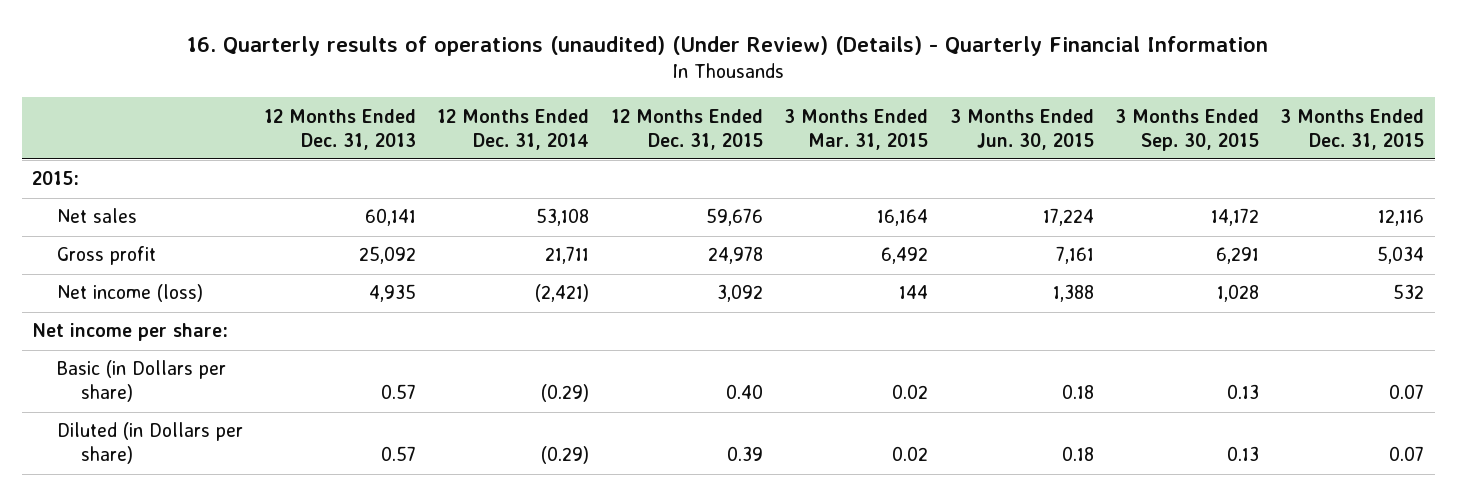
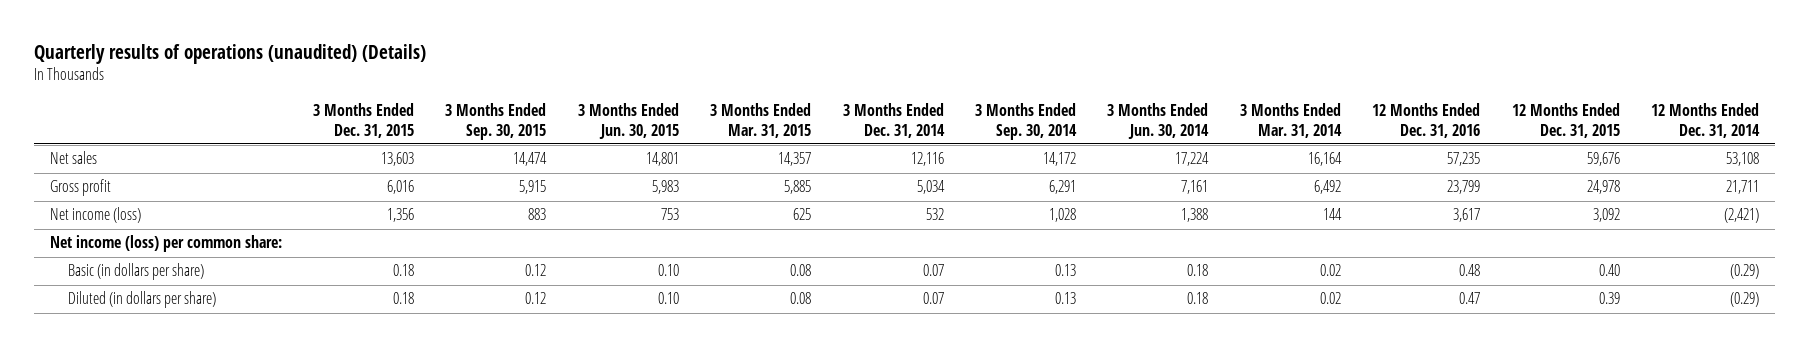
- 16. Quarterly results of operations (unaudited) (Under Review) (Details) - Quarterly Financial Information
+ Quarterly results of operations (unaudited) (Details)
- | 12 Months Ended Dec. 31, 2013 | 12 Months Ended Dec. 31, 2014 | 12 Months Ended Dec. 31, 2015 | 3 Months Ended Mar. 31, 2015 | 3 Months Ended Jun. 30, 2015 | 3 Months Ended Sep. 30, 2015 | 3 Months Ended Dec. 31, 2015
+ | 3 Months Ended Dec. 31, 2015 | 3 Months Ended Sep. 30, 2015 | 3 Months Ended Jun. 30, 2015 | 3 Months Ended Mar. 31, 2015 | 3 Months Ended Dec. 31, 2014 | 3 Months Ended Sep. 30, 2014 | 3 Months Ended Jun. 30, 2014 | 3 Months Ended Mar. 31, 2014 | 12 Months Ended Dec. 31, 2016 | 12 Months Ended Dec. 31, 2015 | 12 Months Ended Dec. 31, 2014
- 2015:
- Net sales | 60,141 | 53,108 | 59,676 | 16,164 | 17,224 | 14,172 | 12,116
- Gross profit | 25,092 | 21,711 | 24,978 | 6,492 | 7,161 | 6,291 | 5,034
- Net income (loss) | 4,935 | (2,421) | 3,092 | 144 | 1,388 | 1,028 | 532
- Net income per share:
- Basic (in Dollars per share) | 0.57 | (0.29) | 0.40 | 0.02 | 0.18 | 0.13 | 0.07
- Diluted (in Dollars per share) | 0.57 | (0.29) | 0.39 | 0.02 | 0.18 | 0.13 | 0.07
+ Net sales | 13,603 | 14,474 | 14,801 | 14,357 | 12,116 | 14,172 | 17,224 | 16,164 | 57,235 | 59,676 | 53,108
+ Gross profit | 6,016 | 5,915 | 5,983 | 5,885 | 5,034 | 6,291 | 7,161 | 6,492 | 23,799 | 24,978 | 21,711
+ Net income (loss) | 1,356 | 883 | 753 | 625 | 532 | 1,028 | 1,388 | 144 | 3,617 | 3,092 | (2,421)
+ Net income (loss) per common share:
+ Basic (in dollars per share) | 0.18 | 0.12 | 0.10 | 0.08 | 0.07 | 0.13 | 0.18 | 0.02 | 0.48 | 0.40 | (0.29)
+ Diluted (in dollars per share) | 0.18 | 0.12 | 0.10 | 0.08 | 0.07 | 0.13 | 0.18 | 0.02 | 0.47 | 0.39 | (0.29)

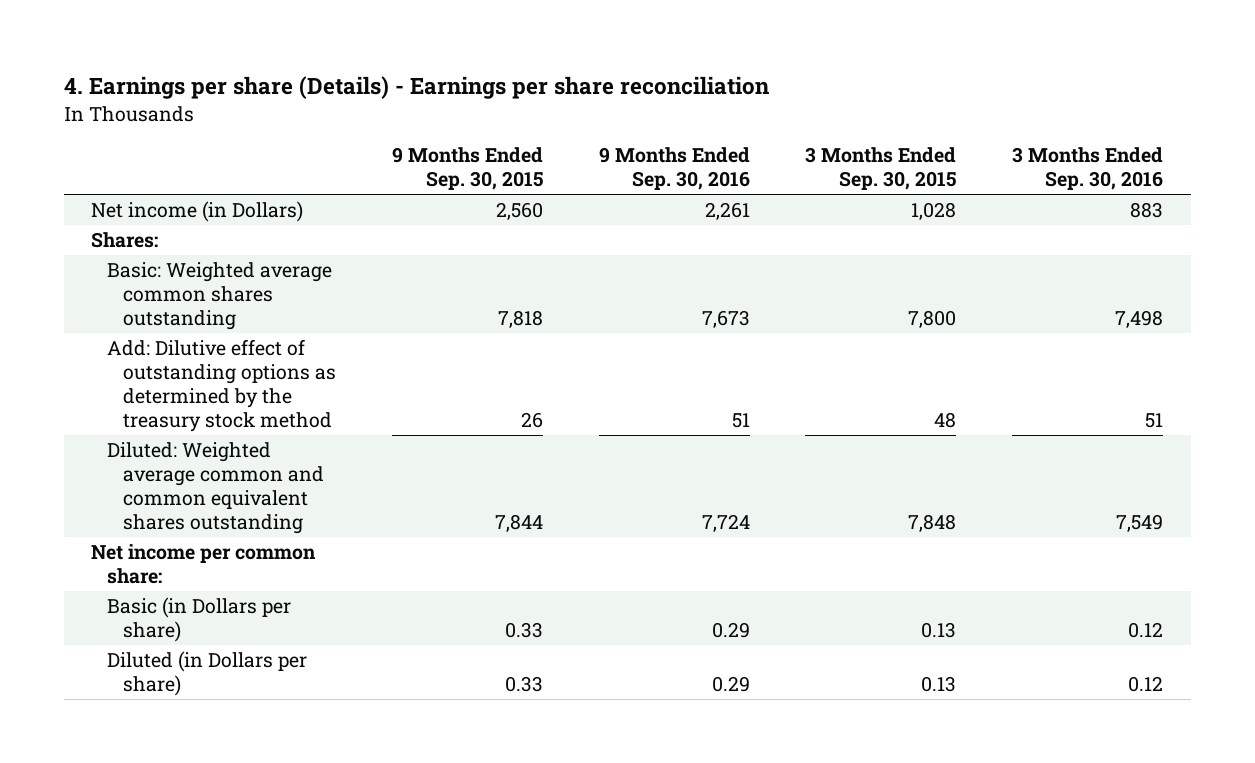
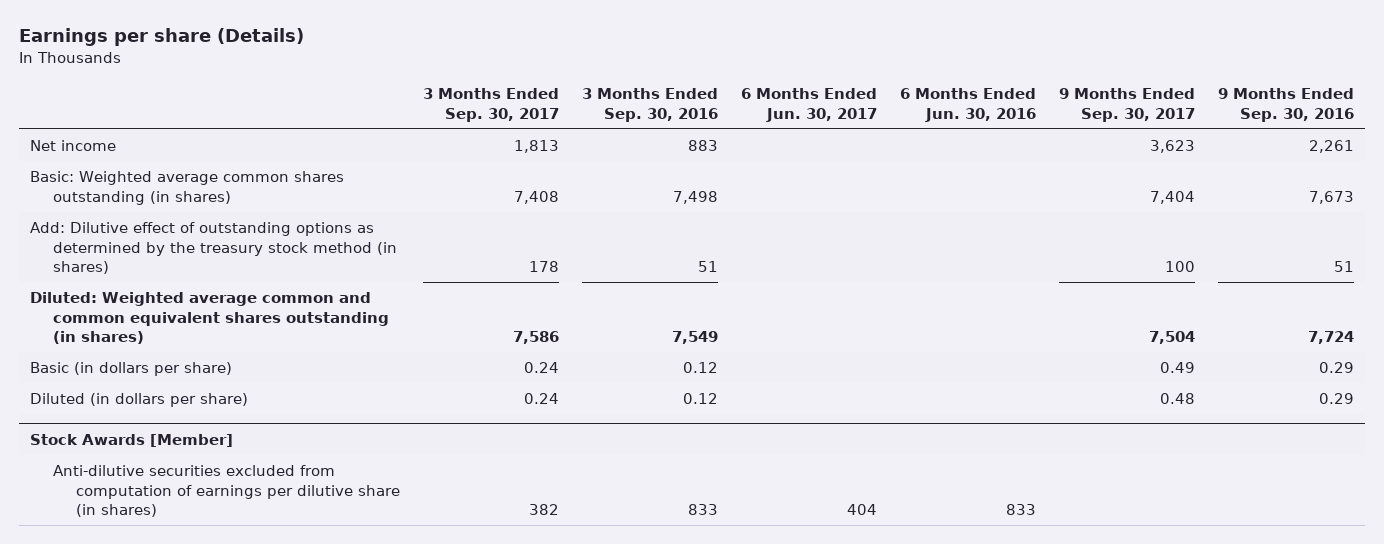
- 4. Earnings per share (Details) - Earnings per share reconciliation
+ Earnings per share (Details)
- | 9 Months Ended Sep. 30, 2015 | 9 Months Ended Sep. 30, 2016 | 3 Months Ended Sep. 30, 2015 | 3 Months Ended Sep. 30, 2016
+ | 3 Months Ended Sep. 30, 2017 | 3 Months Ended Sep. 30, 2016 | 6 Months Ended Jun. 30, 2017 | 6 Months Ended Jun. 30, 2016 | 9 Months Ended Sep. 30, 2017 | 9 Months Ended Sep. 30, 2016
- Net income (in Dollars) | 2,560 | 2,261 | 1,028 | 883
- Shares:
- Basic: Weighted average common shares outstanding | 7,818 | 7,673 | 7,800 | 7,498
- Add: Dilutive effect of outstanding options as determined by the treasury stock method | 26 | 51 | 48 | 51
- Diluted: Weighted average common and common equivalent shares outstanding | 7,844 | 7,724 | 7,848 | 7,549
- Net income per common share:
- Basic (in Dollars per share) | 0.33 | 0.29 | 0.13 | 0.12
- Diluted (in Dollars per share) | 0.33 | 0.29 | 0.13 | 0.12
+ Net income | 1,813 | 883 | | | 3,623 | 2,261
+ Basic: Weighted average common shares outstanding (in shares) | 7,408 | 7,498 | | | 7,404 | 7,673
+ Add: Dilutive effect of outstanding options as determined by the treasury stock method (in shares) | 178 | 51 | | | 100 | 51
+ Diluted: Weighted average common and common equivalent shares outstanding (in shares) | 7,586 | 7,549 | | | 7,504 | 7,724
+ Basic (in dollars per share) | 0.24 | 0.12 | | | 0.49 | 0.29
+ Diluted (in dollars per share) | 0.24 | 0.12 | | | 0.48 | 0.29
+ Stock Awards [Member]
+ Anti-dilutive securities excluded from computation of earnings per dilutive share (in shares) | 382 | 833 | 404 | 833 | |

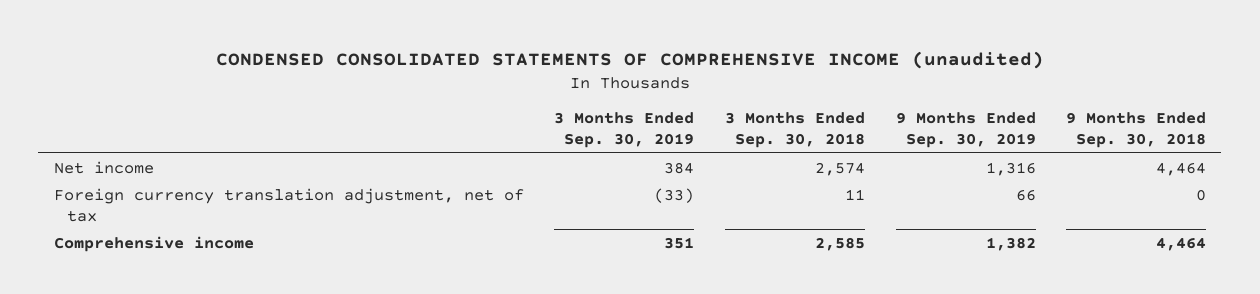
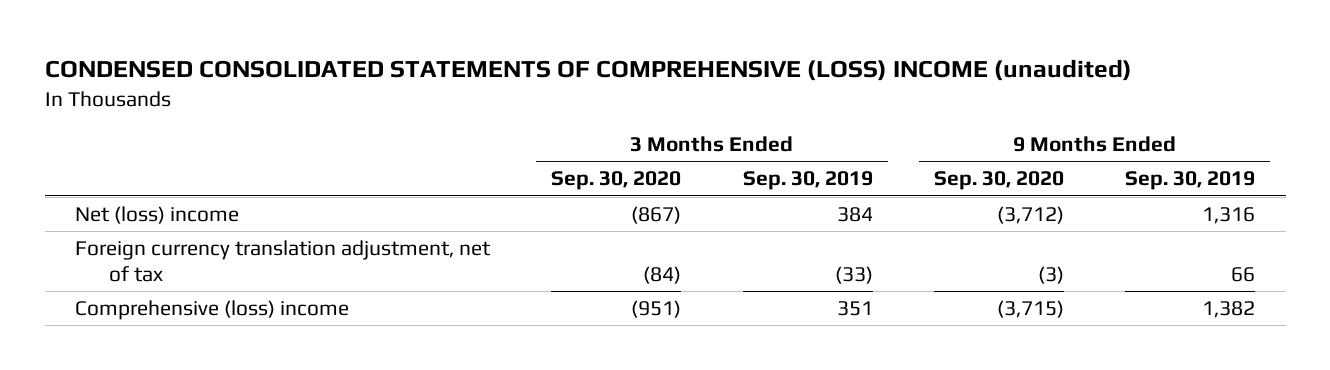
- CONDENSED CONSOLIDATED STATEMENTS OF COMPREHENSIVE INCOME (unaudited)
+ CONDENSED CONSOLIDATED STATEMENTS OF COMPREHENSIVE (LOSS) INCOME (unaudited)
- | 3 Months Ended Sep. 30, 2019 | 3 Months Ended Sep. 30, 2018 | 9 Months Ended Sep. 30, 2019 | 9 Months Ended Sep. 30, 2018
+ | 3 Months Ended Sep. 30, 2020 | 3 Months Ended Sep. 30, 2019 | 9 Months Ended Sep. 30, 2020 | 9 Months Ended Sep. 30, 2019
- Net income | 384 | 2,574 | 1,316 | 4,464
+ Net (loss) income | (867) | 384 | (3,712) | 1,316
- Comprehensive income | 351 | 2,585 | 1,382 | 4,464
+ Comprehensive (loss) income | (951) | 351 | (3,715) | 1,382

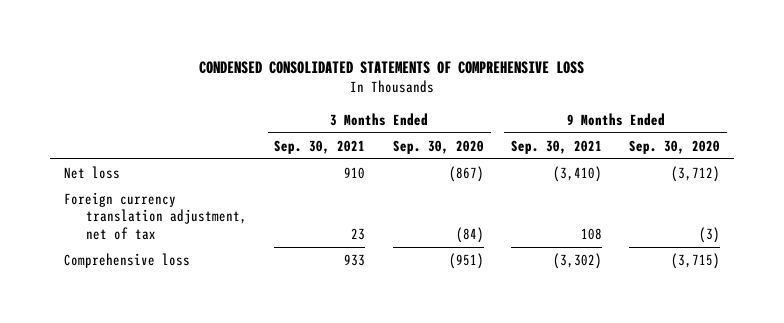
- CONDENSED CONSOLIDATED STATEMENTS OF COMPREHENSIVE (LOSS) INCOME (unaudited)
+ CONDENSED CONSOLIDATED STATEMENTS OF COMPREHENSIVE LOSS
- | 3 Months Ended Sep. 30, 2020 | 3 Months Ended Sep. 30, 2019 | 9 Months Ended Sep. 30, 2020 | 9 Months Ended Sep. 30, 2019
+ | 3 Months Ended Sep. 30, 2021 | 3 Months Ended Sep. 30, 2020 | 9 Months Ended Sep. 30, 2021 | 9 Months Ended Sep. 30, 2020
- Net (loss) income | (867) | 384 | (3,712) | 1,316
+ Net loss | 910 | (867) | (3,410) | (3,712)
- Comprehensive (loss) income | (951) | 351 | (3,715) | 1,382
+ Comprehensive loss | 933 | (951) | (3,302) | (3,715)

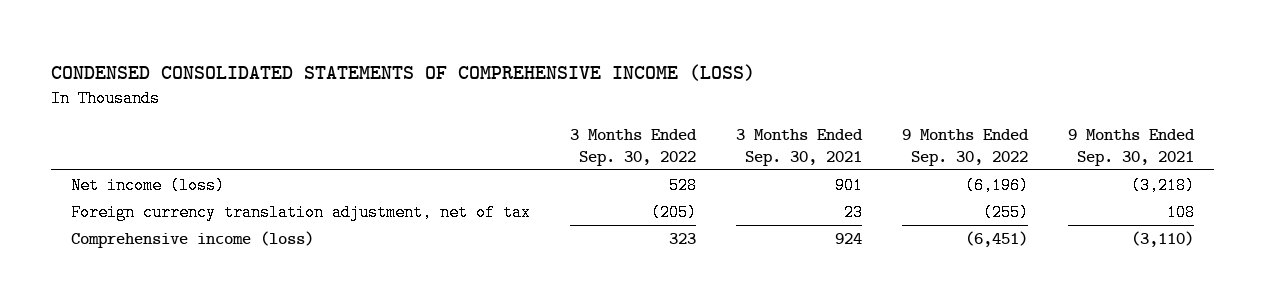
- CONDENSED CONSOLIDATED STATEMENTS OF COMPREHENSIVE LOSS
+ CONDENSED CONSOLIDATED STATEMENTS OF COMPREHENSIVE INCOME (LOSS)
- | 3 Months Ended Sep. 30, 2021 | 3 Months Ended Sep. 30, 2020 | 9 Months Ended Sep. 30, 2021 | 9 Months Ended Sep. 30, 2020
+ | 3 Months Ended Sep. 30, 2022 | 3 Months Ended Sep. 30, 2021 | 9 Months Ended Sep. 30, 2022 | 9 Months Ended Sep. 30, 2021
- Net loss | 910 | (867) | (3,410) | (3,712)
+ Net income (loss) | 528 | 901 | (6,196) | (3,218)
- Comprehensive loss | 933 | (951) | (3,302) | (3,715)
+ Comprehensive income (loss) | 323 | 924 | (6,451) | (3,110)

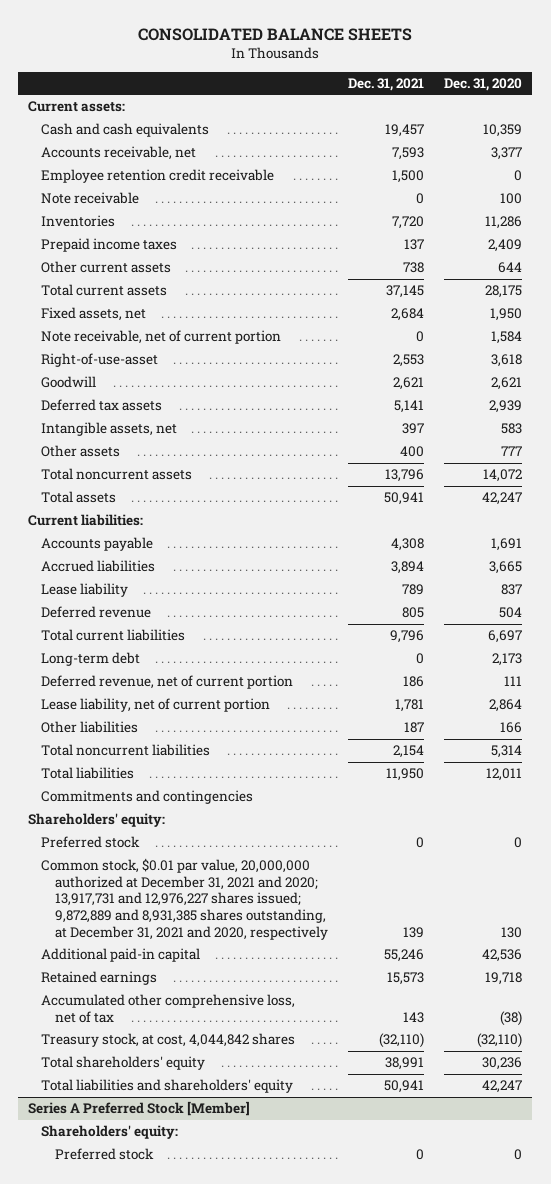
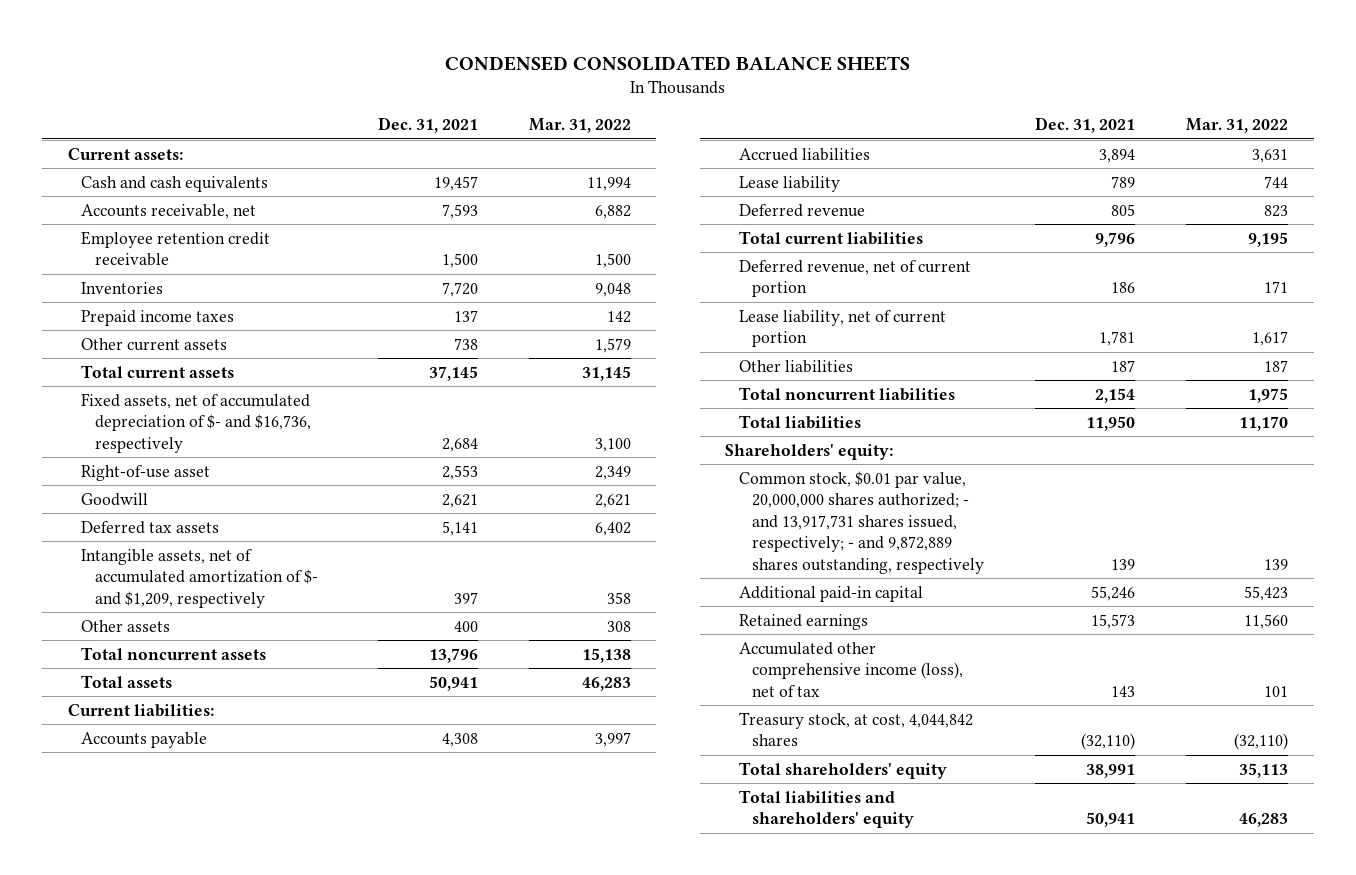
- CONSOLIDATED BALANCE SHEETS
+ CONDENSED CONSOLIDATED BALANCE SHEETS
- | Dec. 31, 2021 | Dec. 31, 2020
+ | Dec. 31, 2021 | Mar. 31, 2022
- Note receivable | 0 | 100
- Fixed assets, net | 2,684 | 1,950
- Note receivable, net of current portion | 0 | 1,584
- Right-of-use-asset | 2,553 | 3,618
+ Fixed assets, net of accumulated depreciation of $- and $16,736, respectively | 2,684 | 3,100
+ Right-of-use asset | 2,553 | 2,349
- Intangible assets, net | 397 | 583
+ Intangible assets, net of accumulated amortization of $- and $1,209, respectively | 397 | 358
- Long-term debt | 0 | 2,173
- Commitments and contingencies
- Preferred stock | 0 | 0
- Common stock, $0.01 par value, 20,000,000 authorized at December 31, 2021 and 2020; 13,917,731 and 12,976,227 shares issued; 9,872,889 and 8,931,385 shares outstanding, at December 31, 2021 and 2020, respectively | 139 | 130
+ Common stock, $0.01 par value, 20,000,000 shares authorized; - and 13,917,731 shares issued, respectively; - and 9,872,889 shares outstanding, respectively | 139 | 139
- Accumulated other comprehensive loss, net of tax | 143 | (38)
+ Accumulated other comprehensive income (loss), net of tax | 143 | 101
- Series A Preferred Stock [Member]
- Shareholders' equity:
- Preferred stock | 0 | 0

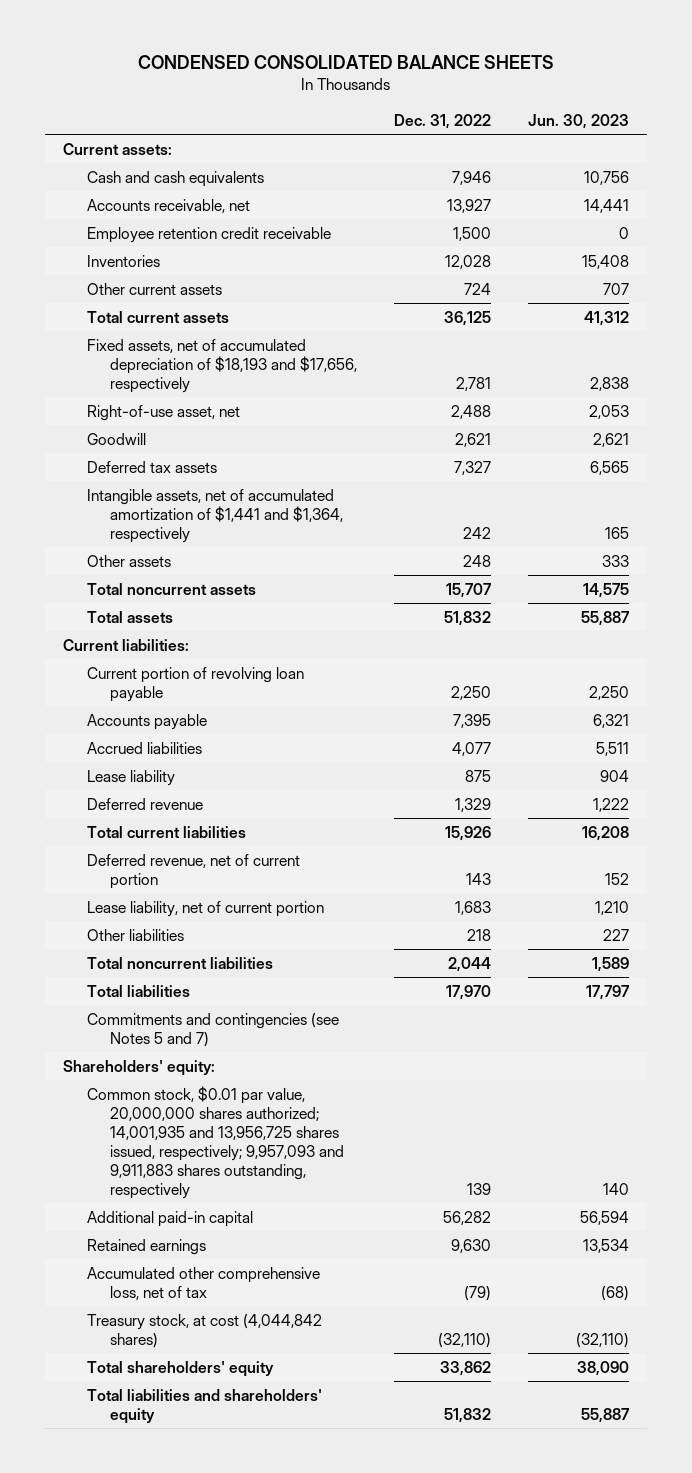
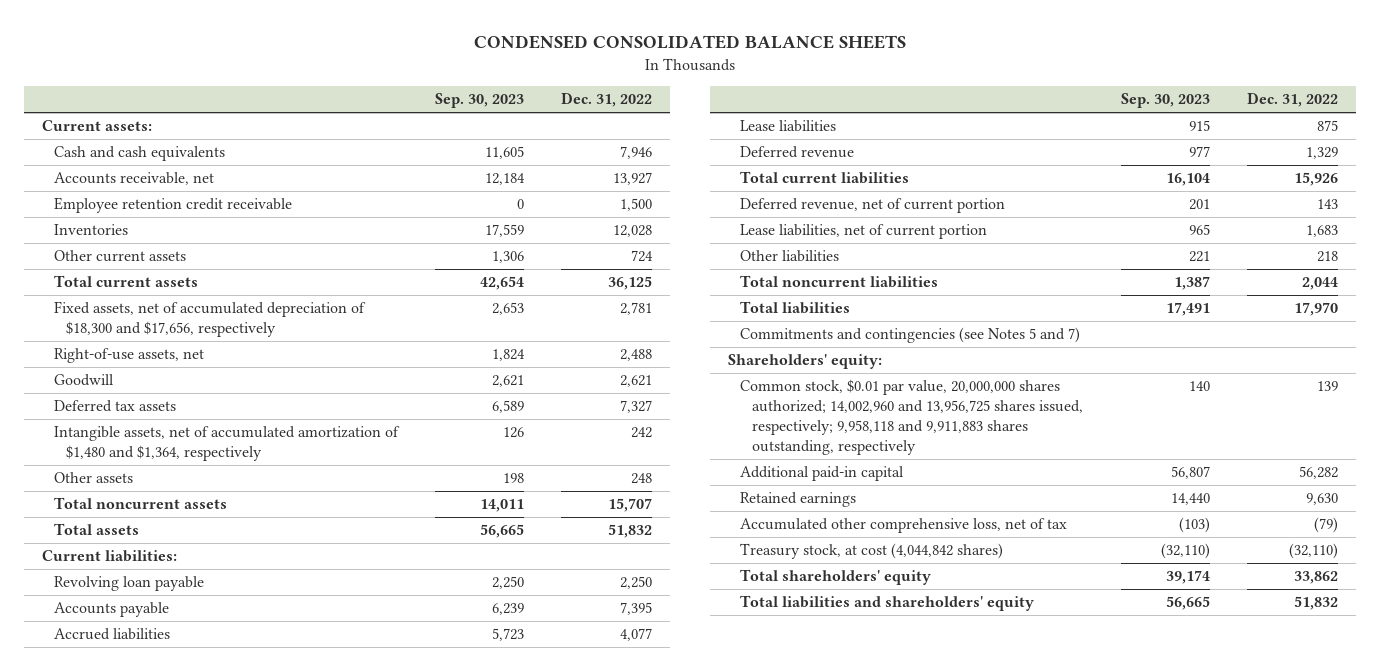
- | Dec. 31, 2022 | Jun. 30, 2023
+ | Sep. 30, 2023 | Dec. 31, 2022
- Fixed assets, net of accumulated depreciation of $18,193 and $17,656, respectively | 2,781 | 2,838
- Right-of-use asset, net | 2,488 | 2,053
+ Fixed assets, net of accumulated depreciation of $18,300 and $17,656, respectively | 2,653 | 2,781
+ Right-of-use assets, net | 1,824 | 2,488
- Intangible assets, net of accumulated amortization of $1,441 and $1,364, respectively | 242 | 165
+ Intangible assets, net of accumulated amortization of $1,480 and $1,364, respectively | 126 | 242
- Current portion of revolving loan payable | 2,250 | 2,250
+ Revolving loan payable | 2,250 | 2,250
- Lease liability | 875 | 904
+ Lease liabilities | 915 | 875
- Lease liability, net of current portion | 1,683 | 1,210
+ Lease liabilities, net of current portion | 965 | 1,683
- Common stock, $0.01 par value, 20,000,000 shares authorized; 14,001,935 and 13,956,725 shares issued, respectively; 9,957,093 and 9,911,883 shares outstanding, respectively | 139 | 140
+ Common stock, $0.01 par value, 20,000,000 shares authorized; 14,002,960 and 13,956,725 shares issued, respectively; 9,958,118 and 9,911,883 shares outstanding, respectively | 140 | 139

